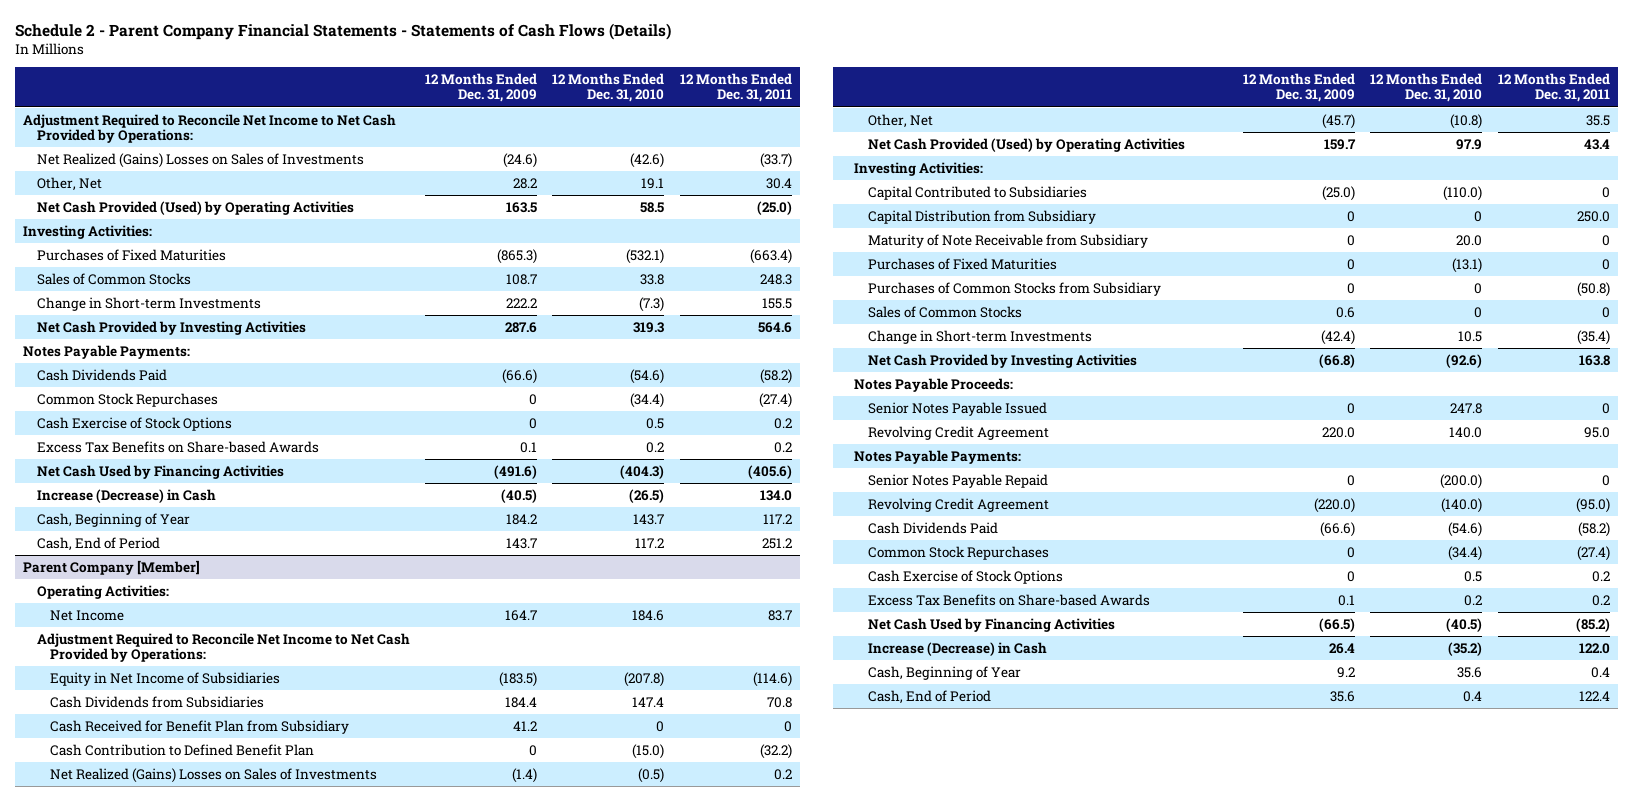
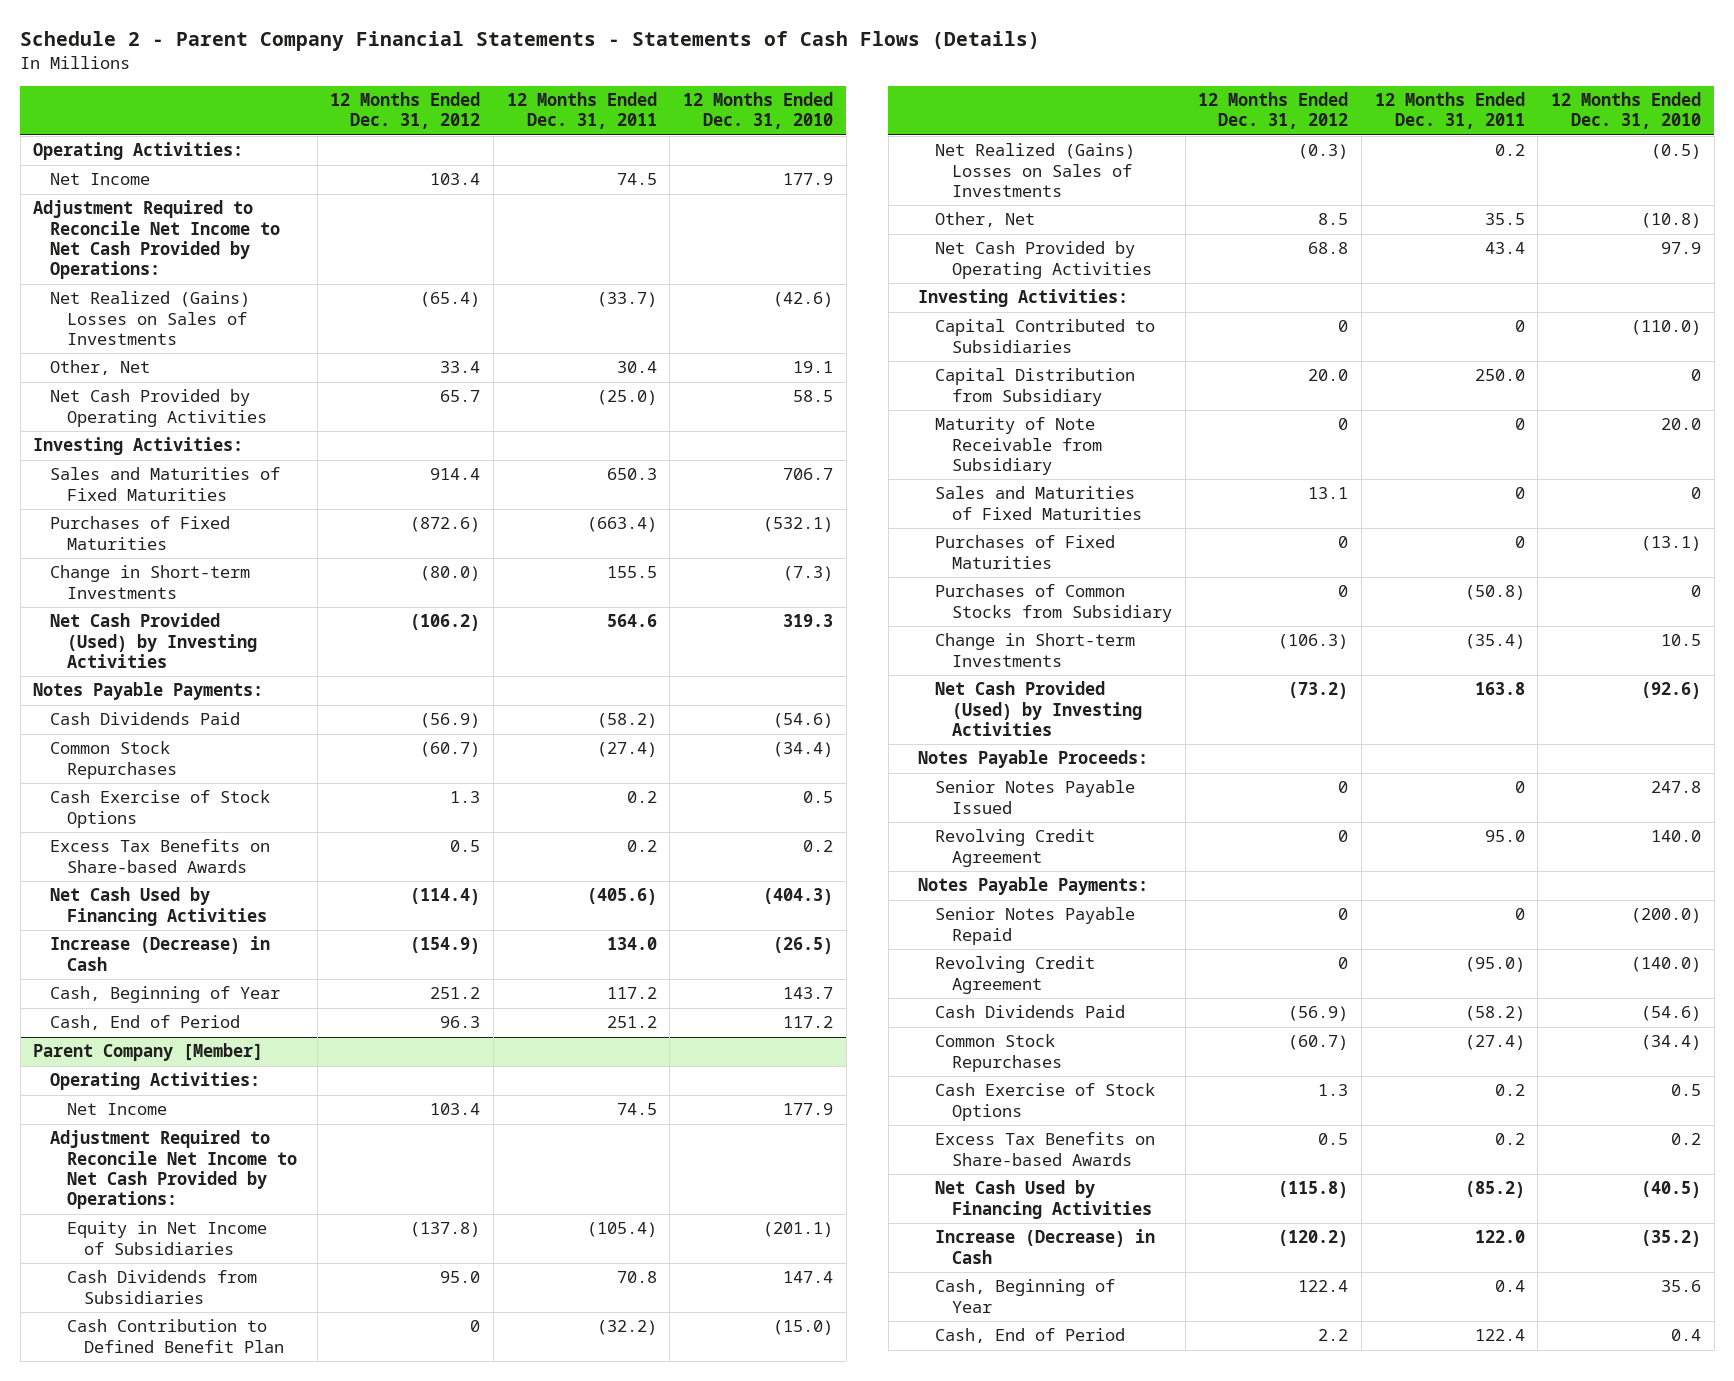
- | 12 Months Ended Dec. 31, 2009 | 12 Months Ended Dec. 31, 2010 | 12 Months Ended Dec. 31, 2011
+ | 12 Months Ended Dec. 31, 2012 | 12 Months Ended Dec. 31, 2011 | 12 Months Ended Dec. 31, 2010
+ Operating Activities:
+ Net Income | 103.4 | 74.5 | 177.9
- Net Cash Provided (Used) by Operating Activities | 163.5 | 58.5 | (25.0)
+ Net Cash Provided by Operating Activities | 65.7 | (25.0) | 58.5
+ Sales and Maturities of Fixed Maturities | 914.4 | 650.3 | 706.7
- Sales of Common Stocks | 108.7 | 33.8 | 248.3
- Net Cash Provided by Investing Activities | 287.6 | 319.3 | 564.6
+ Net Cash Provided (Used) by Investing Activities | (106.2) | 564.6 | 319.3
@ Parent Company [Member]
- Net Income | 164.7 | 184.6 | 83.7
+ Net Income | 103.4 | 74.5 | 177.9
- Equity in Net Income of Subsidiaries | (183.5) | (207.8) | (114.6)
+ Equity in Net Income of Subsidiaries | (137.8) | (105.4) | (201.1)
- Cash Received for Benefit Plan from Subsidiary | 41.2 | 0 | 0
- Net Cash Provided (Used) by Operating Activities | 159.7 | 97.9 | 43.4
+ Net Cash Provided by Operating Activities | 68.8 | 43.4 | 97.9
+ Sales and Maturities of Fixed Maturities | 13.1 | 0 | 0
- Sales of Common Stocks | 0.6 | 0 | 0
- Net Cash Provided by Investing Activities | (66.8) | (92.6) | 163.8
+ Net Cash Provided (Used) by Investing Activities | (73.2) | 163.8 | (92.6)

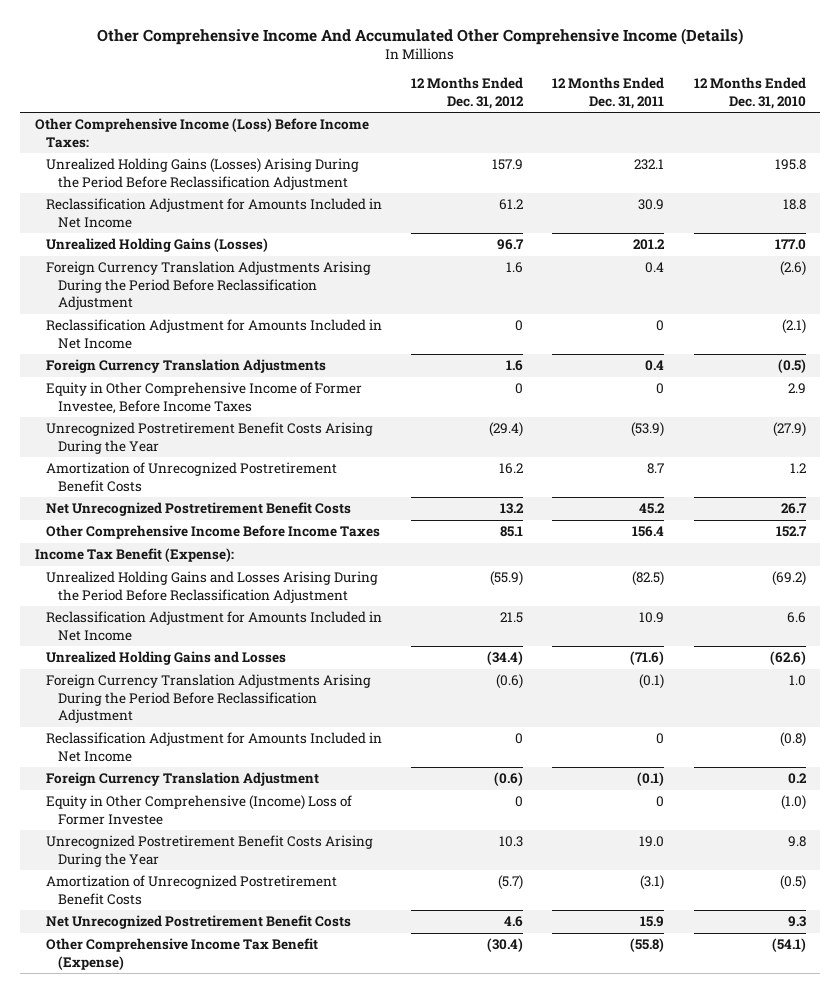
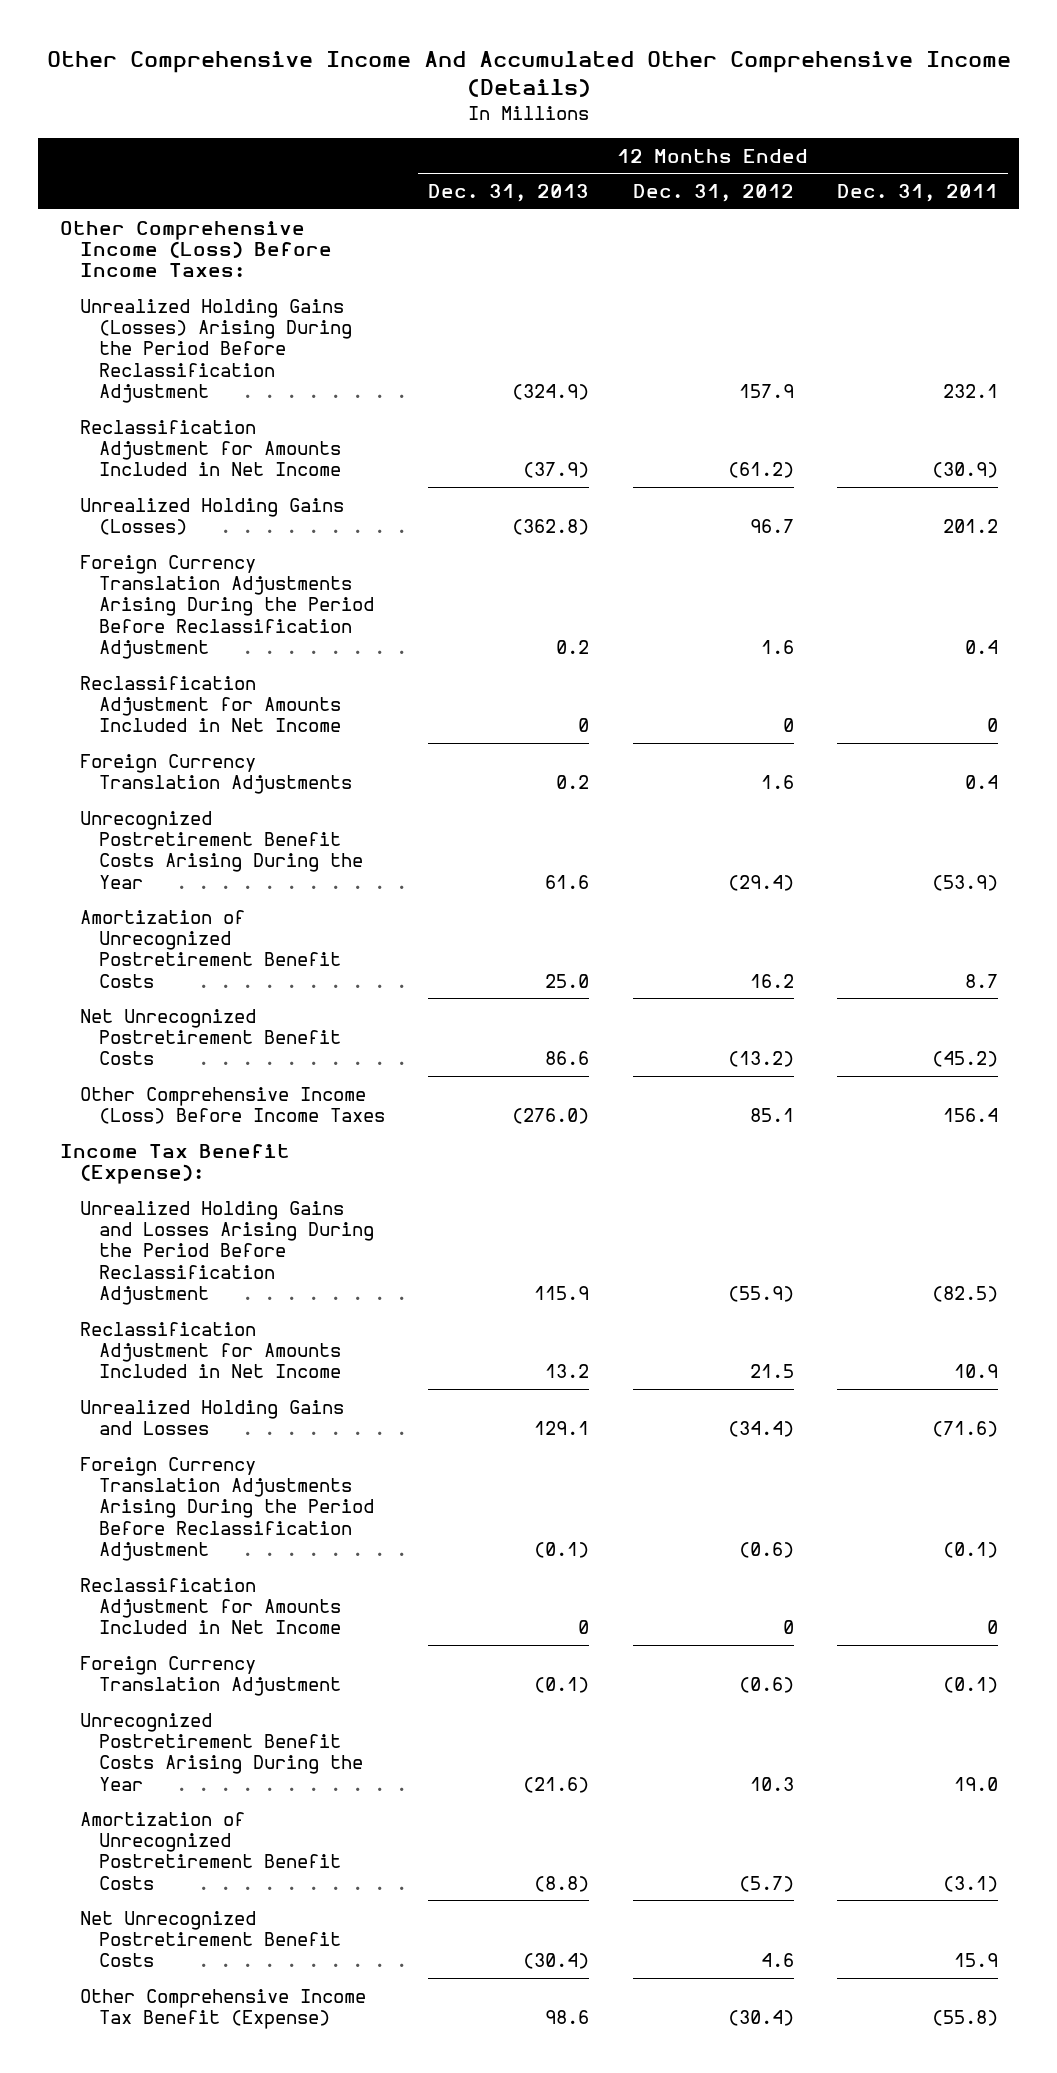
- | 12 Months Ended Dec. 31, 2012 | 12 Months Ended Dec. 31, 2011 | 12 Months Ended Dec. 31, 2010
+ | 12 Months Ended Dec. 31, 2013 | 12 Months Ended Dec. 31, 2012 | 12 Months Ended Dec. 31, 2011
- Reclassification Adjustment for Amounts Included in Net Income | 61.2 | 30.9 | 18.8
+ Reclassification Adjustment for Amounts Included in Net Income | (37.9) | (61.2) | (30.9)
- Equity in Other Comprehensive Income of Former Investee, Before Income Taxes | 0 | 0 | 2.9
- Net Unrecognized Postretirement Benefit Costs | 13.2 | 45.2 | 26.7
- Other Comprehensive Income Before Income Taxes | 85.1 | 156.4 | 152.7
+ Net Unrecognized Postretirement Benefit Costs | 86.6 | (13.2) | (45.2)
+ Other Comprehensive Income (Loss) Before Income Taxes | (276.0) | 85.1 | 156.4
- Equity in Other Comprehensive (Income) Loss of Former Investee | 0 | 0 | (1.0)

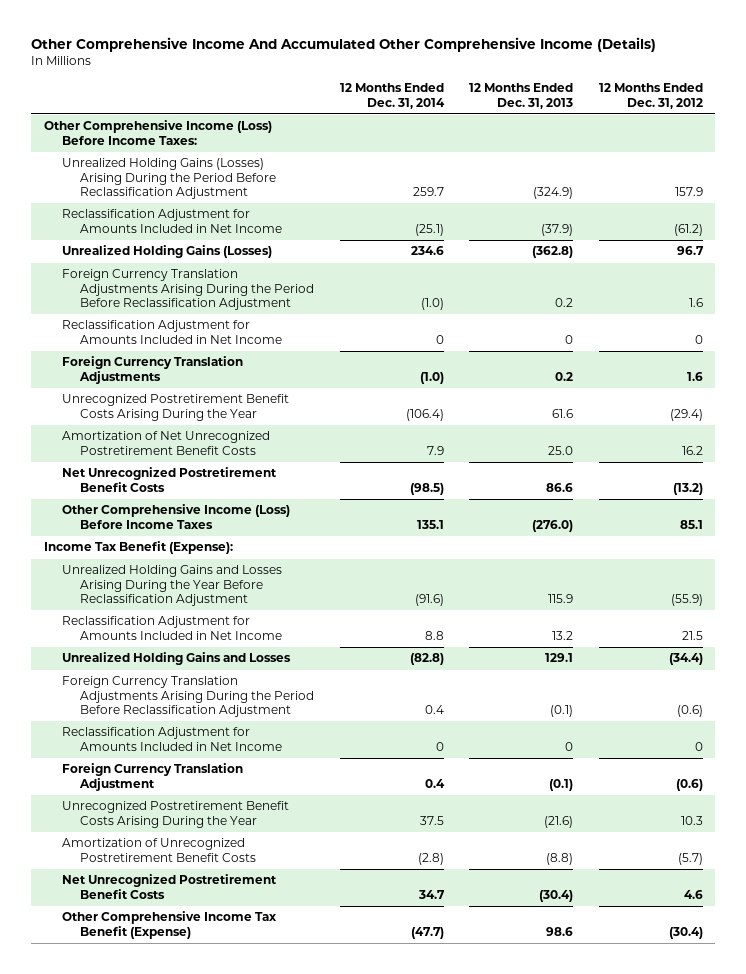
- | 12 Months Ended Dec. 31, 2013 | 12 Months Ended Dec. 31, 2012 | 12 Months Ended Dec. 31, 2011
+ | 12 Months Ended Dec. 31, 2014 | 12 Months Ended Dec. 31, 2013 | 12 Months Ended Dec. 31, 2012
- Amortization of Unrecognized Postretirement Benefit Costs | 25.0 | 16.2 | 8.7
+ Amortization of Net Unrecognized Postretirement Benefit Costs | 7.9 | 25.0 | 16.2
- Unrealized Holding Gains and Losses Arising During the Period Before Reclassification Adjustment | 115.9 | (55.9) | (82.5)
+ Unrealized Holding Gains and Losses Arising During the Year Before Reclassification Adjustment | (91.6) | 115.9 | (55.9)

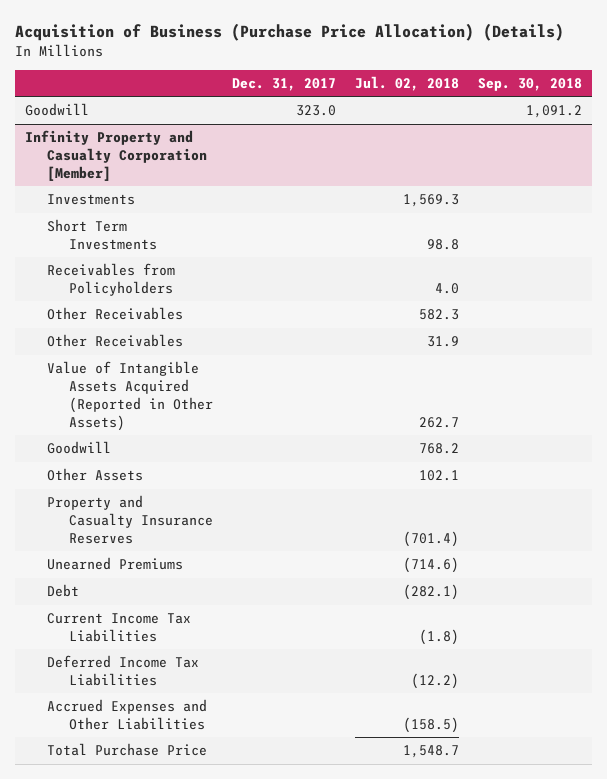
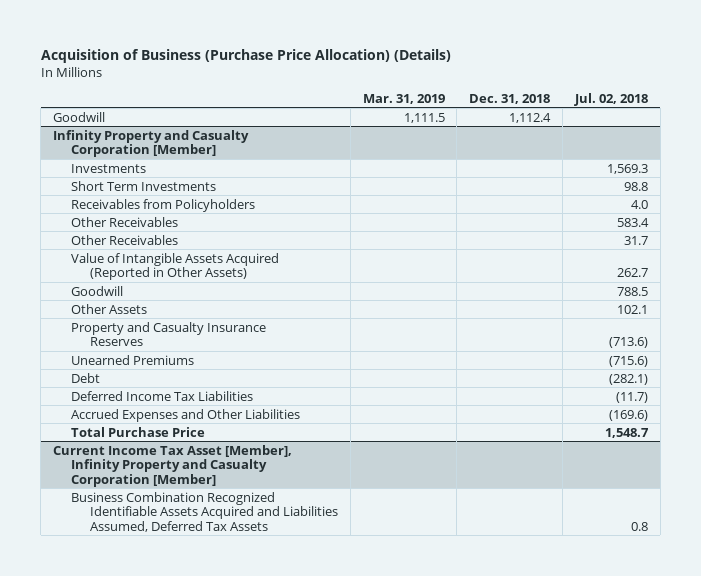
- | Dec. 31, 2017 | Jul. 02, 2018 | Sep. 30, 2018
+ | Mar. 31, 2019 | Dec. 31, 2018 | Jul. 02, 2018
@ Infinity Property and Casualty Corporation [Member]
- Other Receivables | | 582.3 |
- Other Receivables | | 31.9 |
+ Other Receivables | | | 583.4
+ Other Receivables | | | 31.7
- Goodwill | | 768.2 |
+ Goodwill | | | 788.5
- Property and Casualty Insurance Reserves | | (701.4) |
- Unearned Premiums | | (714.6) |
+ Property and Casualty Insurance Reserves | | | (713.6)
+ Unearned Premiums | | | (715.6)
- Current Income Tax Liabilities | | (1.8) |
- Deferred Income Tax Liabilities | | (12.2) |
- Accrued Expenses and Other Liabilities | | (158.5) |
+ Deferred Income Tax Liabilities | | | (11.7)
+ Accrued Expenses and Other Liabilities | | | (169.6)
+ Current Income Tax Asset [Member], Infinity Property and Casualty Corporation [Member]
+ Business Combination Recognized Identifiable Assets Acquired and Liabilities Assumed, Deferred Tax Assets | | | 0.8

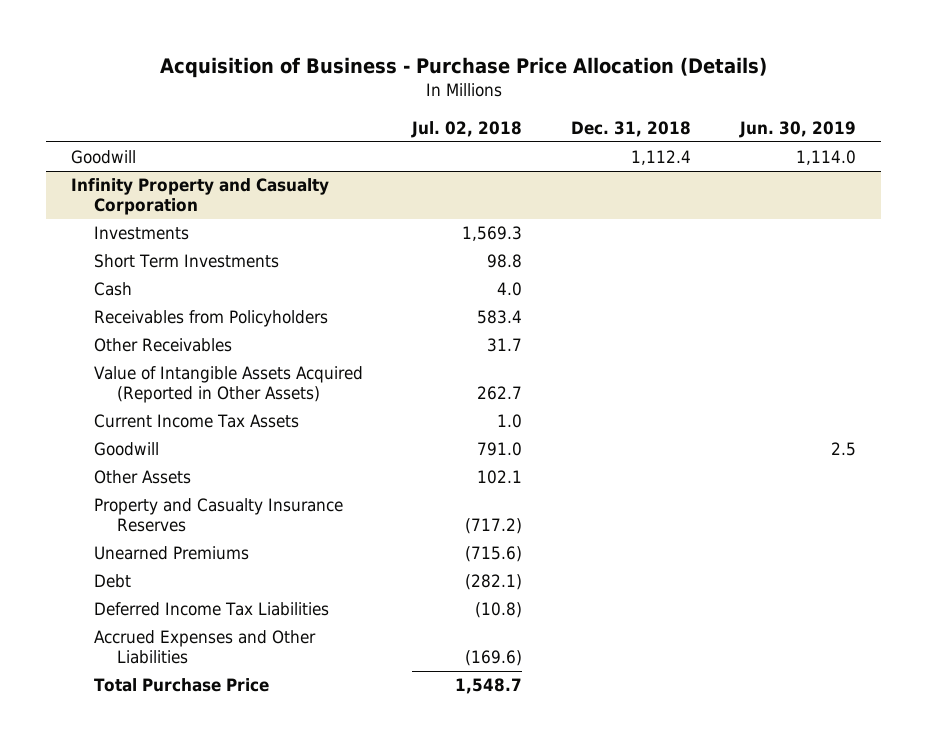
- Acquisition of Business (Purchase Price Allocation) (Details)
+ Acquisition of Business - Purchase Price Allocation (Details)
- | Mar. 31, 2019 | Dec. 31, 2018 | Jul. 02, 2018
+ | Jul. 02, 2018 | Dec. 31, 2018 | Jun. 30, 2019
- Infinity Property and Casualty Corporation [Member]
+ Infinity Property and Casualty Corporation
- Receivables from Policyholders | | | 4.0
- Other Receivables | | | 583.4
+ Cash | 4.0 | |
+ Receivables from Policyholders | 583.4 | |
- Goodwill | | | 788.5
+ Current Income Tax Assets | 1.0 | |
+ Goodwill | 791.0 | | 2.5
- Property and Casualty Insurance Reserves | | | (713.6)
+ Property and Casualty Insurance Reserves | (717.2) | |
- Deferred Income Tax Liabilities | | | (11.7)
+ Deferred Income Tax Liabilities | (10.8) | |
- Current Income Tax Asset [Member], Infinity Property and Casualty Corporation [Member]
- Business Combination Recognized Identifiable Assets Acquired and Liabilities Assumed, Deferred Tax Assets | | | 0.8

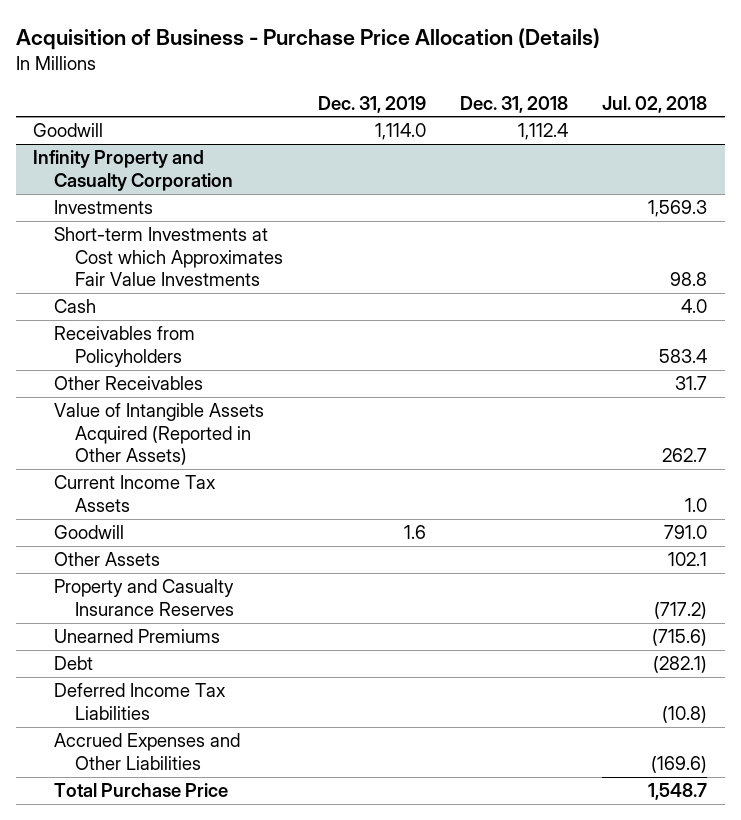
- | Jul. 02, 2018 | Dec. 31, 2018 | Jun. 30, 2019
+ | Dec. 31, 2019 | Dec. 31, 2018 | Jul. 02, 2018
@ Infinity Property and Casualty Corporation
- Short Term Investments | 98.8 | |
+ Short-term Investments at Cost which Approximates Fair Value Investments | | | 98.8

